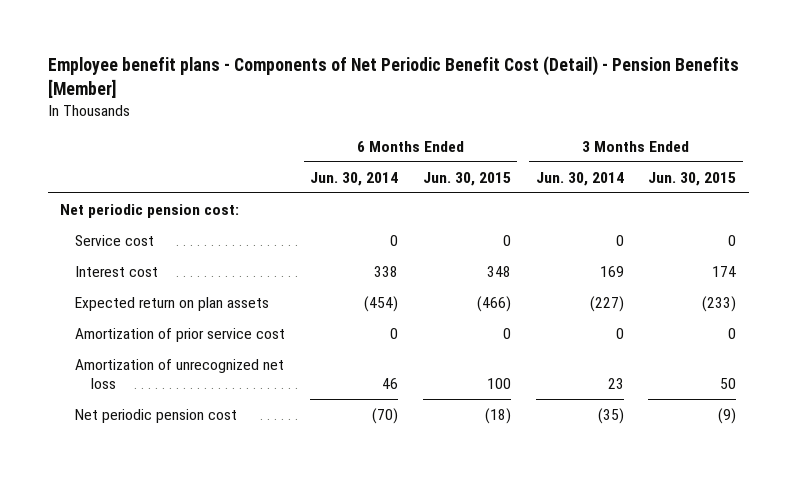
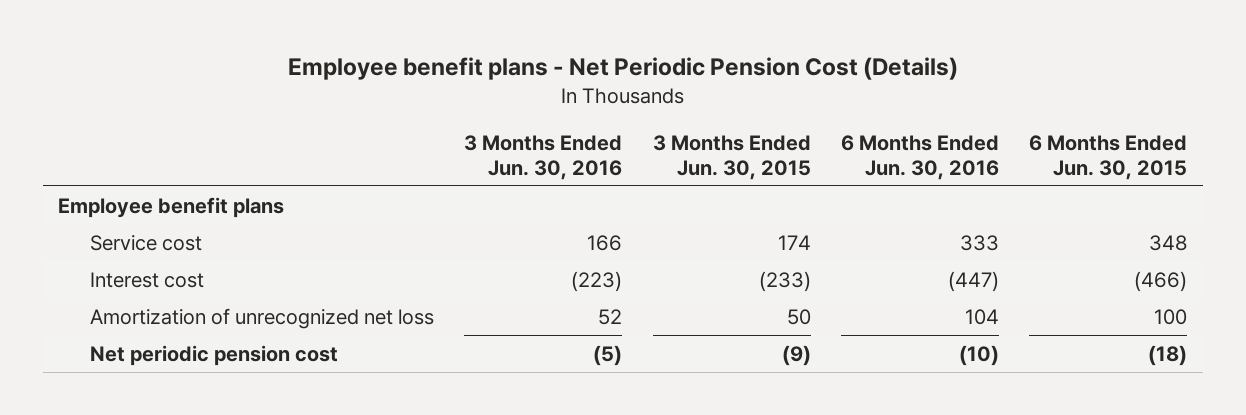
- Employee benefit plans - Components of Net Periodic Benefit Cost (Detail) - Pension Benefits [Member]
+ Employee benefit plans - Net Periodic Pension Cost (Details)
- | 6 Months Ended Jun. 30, 2014 | 6 Months Ended Jun. 30, 2015 | 3 Months Ended Jun. 30, 2014 | 3 Months Ended Jun. 30, 2015
+ | 3 Months Ended Jun. 30, 2016 | 3 Months Ended Jun. 30, 2015 | 6 Months Ended Jun. 30, 2016 | 6 Months Ended Jun. 30, 2015
- Net periodic pension cost:
- Service cost | 0 | 0 | 0 | 0
- Interest cost | 338 | 348 | 169 | 174
- Expected return on plan assets | (454) | (466) | (227) | (233)
- Amortization of prior service cost | 0 | 0 | 0 | 0
+ Employee benefit plans
+ Service cost | 166 | 174 | 333 | 348
+ Interest cost | (223) | (233) | (447) | (466)

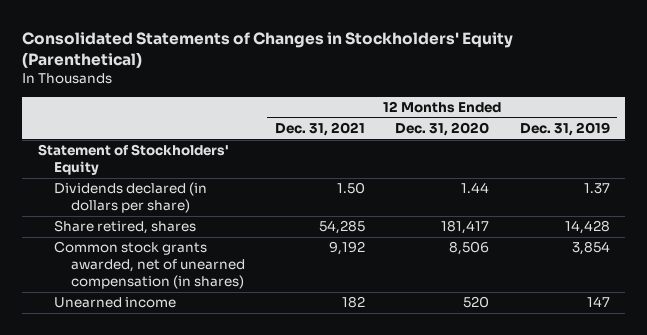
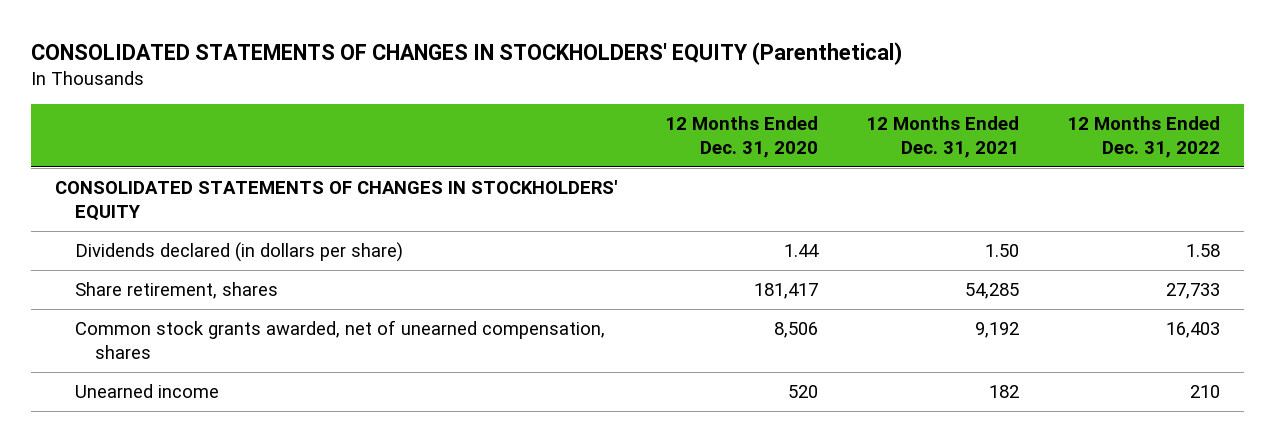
- Consolidated Statements of Changes in Stockholders' Equity (Parenthetical)
+ CONSOLIDATED STATEMENTS OF CHANGES IN STOCKHOLDERS' EQUITY (Parenthetical)
- | 12 Months Ended Dec. 31, 2021 | 12 Months Ended Dec. 31, 2020 | 12 Months Ended Dec. 31, 2019
+ | 12 Months Ended Dec. 31, 2020 | 12 Months Ended Dec. 31, 2021 | 12 Months Ended Dec. 31, 2022
- Statement of Stockholders' Equity
+ CONSOLIDATED STATEMENTS OF CHANGES IN STOCKHOLDERS' EQUITY
- Share retired, shares | 54,285 | 181,417 | 14,428
- Common stock grants awarded, net of unearned compensation (in shares) | 9,192 | 8,506 | 3,854
+ Share retirement, shares | 181,417 | 54,285 | 27,733
+ Common stock grants awarded, net of unearned compensation, shares | 8,506 | 9,192 | 16,403

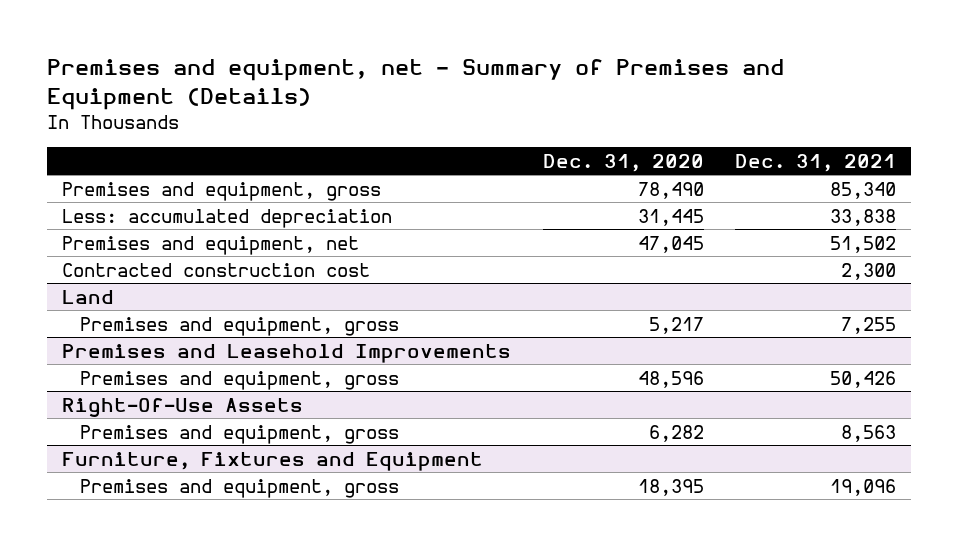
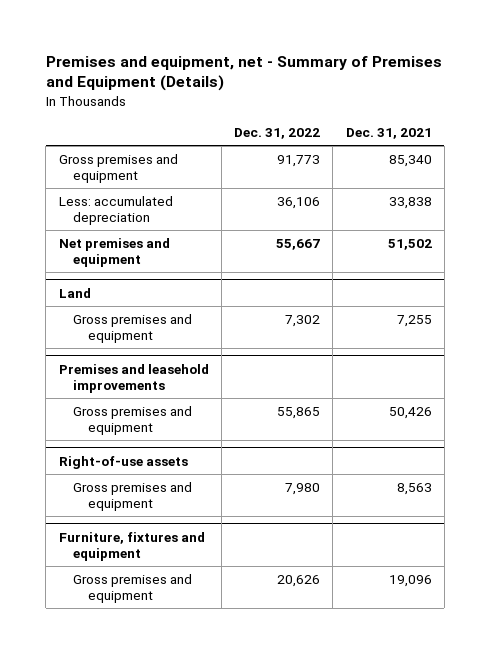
- | Dec. 31, 2020 | Dec. 31, 2021
+ | Dec. 31, 2022 | Dec. 31, 2021
- Premises and equipment, gross | 78,490 | 85,340
+ Gross premises and equipment | 91,773 | 85,340
- Premises and equipment, net | 47,045 | 51,502
- Contracted construction cost | | 2,300
+ Net premises and equipment | 55,667 | 51,502
@ Land
- Premises and equipment, gross | 5,217 | 7,255
- Premises and Leasehold Improvements
- Premises and equipment, gross | 48,596 | 50,426
- Right-Of-Use Assets
- Premises and equipment, gross | 6,282 | 8,563
- Furniture, Fixtures and Equipment
- Premises and equipment, gross | 18,395 | 19,096
@ Land
+ Gross premises and equipment | 7,302 | 7,255
+ Premises and leasehold improvements
+ Gross premises and equipment | 55,865 | 50,426
+ Right-of-use assets
+ Gross premises and equipment | 7,980 | 8,563
+ Furniture, fixtures and equipment
+ Gross premises and equipment | 20,626 | 19,096

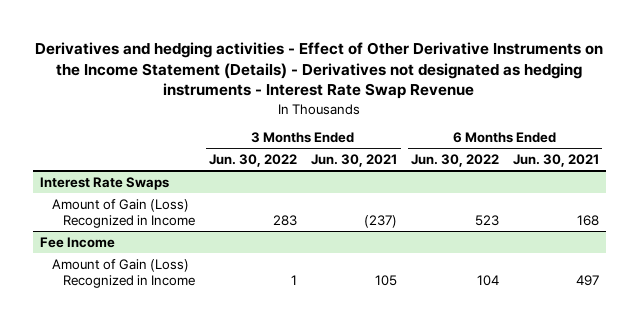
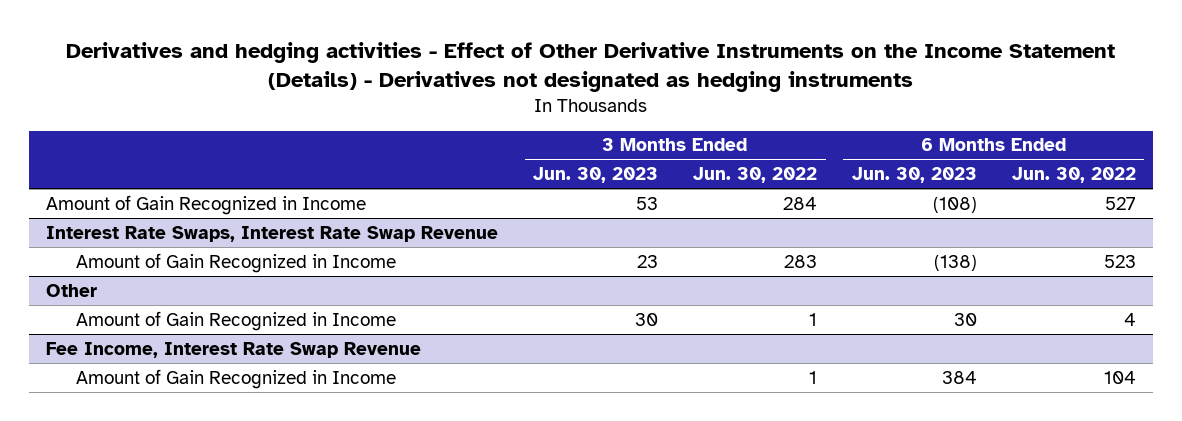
- Derivatives and hedging activities - Effect of Other Derivative Instruments on the Income Statement (Details) - Derivatives not designated as hedging instruments - Interest Rate Swap Revenue
+ Derivatives and hedging activities - Effect of Other Derivative Instruments on the Income Statement (Details) - Derivatives not designated as hedging instruments
- | 3 Months Ended Jun. 30, 2022 | 3 Months Ended Jun. 30, 2021 | 6 Months Ended Jun. 30, 2022 | 6 Months Ended Jun. 30, 2021
+ | 3 Months Ended Jun. 30, 2023 | 3 Months Ended Jun. 30, 2022 | 6 Months Ended Jun. 30, 2023 | 6 Months Ended Jun. 30, 2022
- Interest Rate Swaps
- Amount of Gain (Loss) Recognized in Income | 283 | (237) | 523 | 168
- Fee Income
- Amount of Gain (Loss) Recognized in Income | 1 | 105 | 104 | 497
+ Amount of Gain Recognized in Income | 53 | 284 | (108) | 527
+ Interest Rate Swaps, Interest Rate Swap Revenue
+ Amount of Gain Recognized in Income | 23 | 283 | (138) | 523
+ Other
+ Amount of Gain Recognized in Income | 30 | 1 | 30 | 4
+ Fee Income, Interest Rate Swap Revenue
+ Amount of Gain Recognized in Income | | 1 | 384 | 104

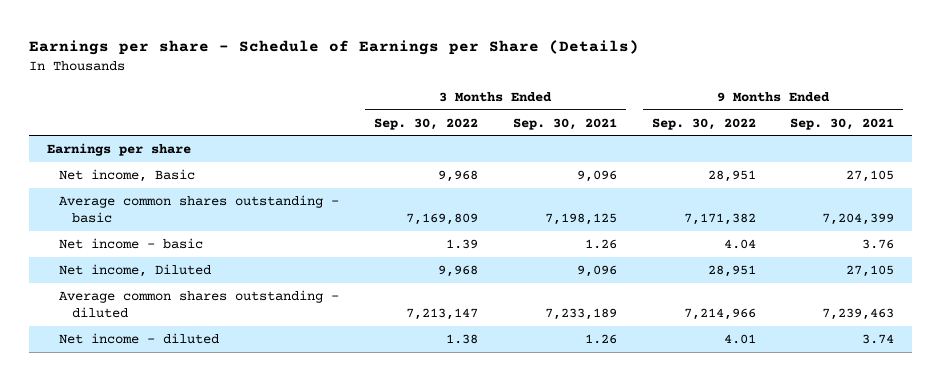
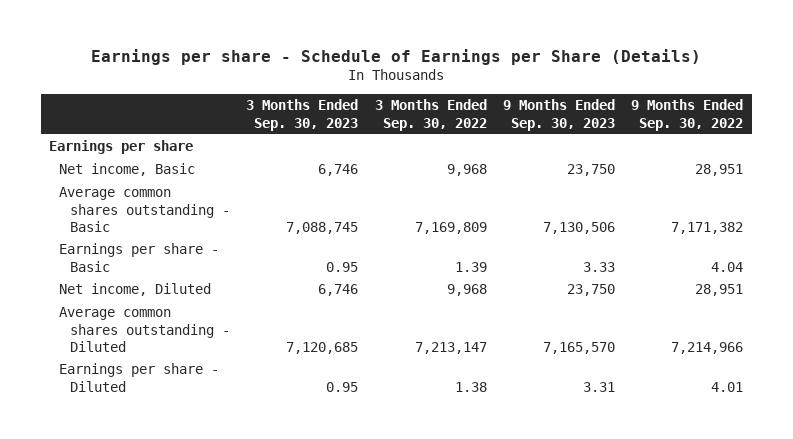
- | 3 Months Ended Sep. 30, 2022 | 3 Months Ended Sep. 30, 2021 | 9 Months Ended Sep. 30, 2022 | 9 Months Ended Sep. 30, 2021
+ | 3 Months Ended Sep. 30, 2023 | 3 Months Ended Sep. 30, 2022 | 9 Months Ended Sep. 30, 2023 | 9 Months Ended Sep. 30, 2022
- Average common shares outstanding - basic | 7,169,809 | 7,198,125 | 7,171,382 | 7,204,399
- Net income - basic | 1.39 | 1.26 | 4.04 | 3.76
+ Average common shares outstanding - Basic | 7,088,745 | 7,169,809 | 7,130,506 | 7,171,382
+ Earnings per share - Basic | 0.95 | 1.39 | 3.33 | 4.04
- Average common shares outstanding - diluted | 7,213,147 | 7,233,189 | 7,214,966 | 7,239,463
- Net income - diluted | 1.38 | 1.26 | 4.01 | 3.74
+ Average common shares outstanding - Diluted | 7,120,685 | 7,213,147 | 7,165,570 | 7,214,966
+ Earnings per share - Diluted | 0.95 | 1.38 | 3.31 | 4.01

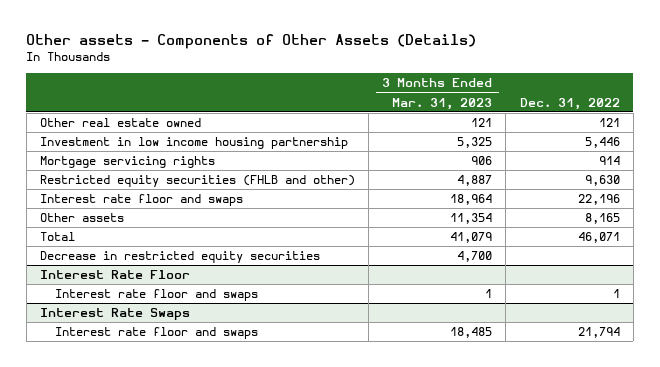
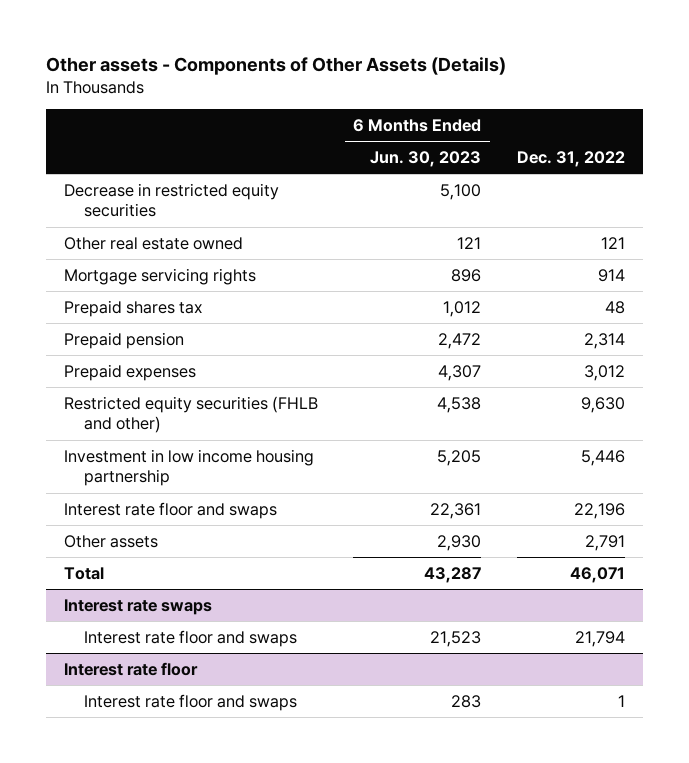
- | 3 Months Ended Mar. 31, 2023 | Dec. 31, 2022
+ | 6 Months Ended Jun. 30, 2023 | Dec. 31, 2022
moved up: Decrease in restricted equity securities | 5,100 |
+ Prepaid shares tax | 1,012 | 48
+ Prepaid pension | 2,472 | 2,314
+ Prepaid expenses | 4,307 | 3,012
moved down: Investment in low income housing partnership | 5,205 | 5,446
- Other assets | 11,354 | 8,165
+ Other assets | 2,930 | 2,791
- Interest Rate Floor
- Interest rate floor and swaps | 1 | 1
- Interest Rate Swaps
+ Interest rate swaps
+ Interest rate floor
+ Interest rate floor and swaps | 283 | 1

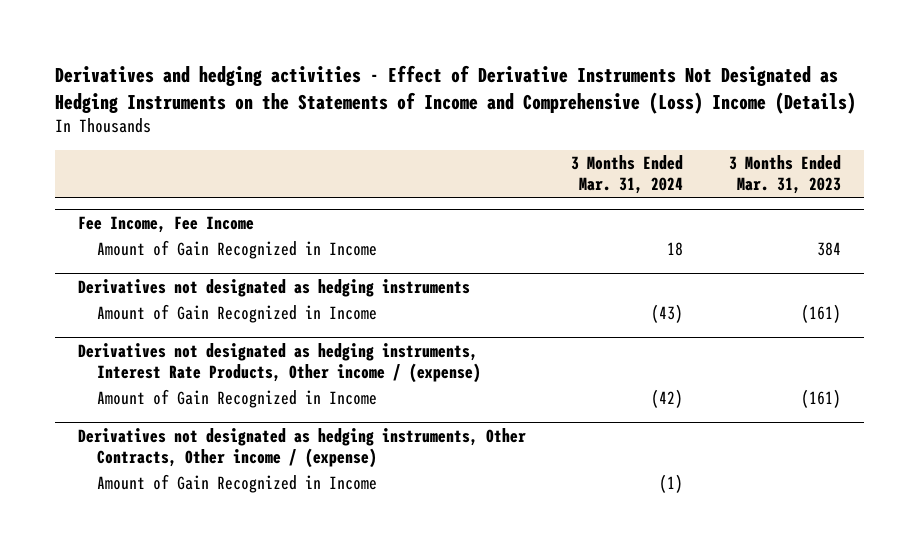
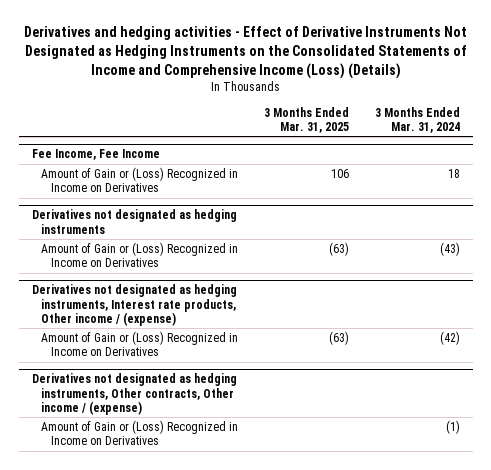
- Derivatives and hedging activities - Effect of Derivative Instruments Not Designated as Hedging Instruments on the Statements of Income and Comprehensive (Loss) Income (Details)
+ Derivatives and hedging activities - Effect of Derivative Instruments Not Designated as Hedging Instruments on the Consolidated Statements of Income and Comprehensive Income (Loss) (Details)
- | 3 Months Ended Mar. 31, 2024 | 3 Months Ended Mar. 31, 2023
+ | 3 Months Ended Mar. 31, 2025 | 3 Months Ended Mar. 31, 2024
@ Fee Income, Fee Income
- Amount of Gain Recognized in Income | 18 | 384
+ Amount of Gain or (Loss) Recognized in Income on Derivatives | 106 | 18
@ Derivatives not designated as hedging instruments
- Amount of Gain Recognized in Income | (43) | (161)
- Derivatives not designated as hedging instruments, Interest Rate Products, Other income / (expense)
- Amount of Gain Recognized in Income | (42) | (161)
- Derivatives not designated as hedging instruments, Other Contracts, Other income / (expense)
- Amount of Gain Recognized in Income | (1) |
@ Derivatives not designated as hedging instruments
+ Amount of Gain or (Loss) Recognized in Income on Derivatives | (63) | (43)
+ Derivatives not designated as hedging instruments, Interest rate products, Other income / (expense)
+ Amount of Gain or (Loss) Recognized in Income on Derivatives | (63) | (42)
+ Derivatives not designated as hedging instruments, Other contracts, Other income / (expense)
+ Amount of Gain or (Loss) Recognized in Income on Derivatives | | (1)

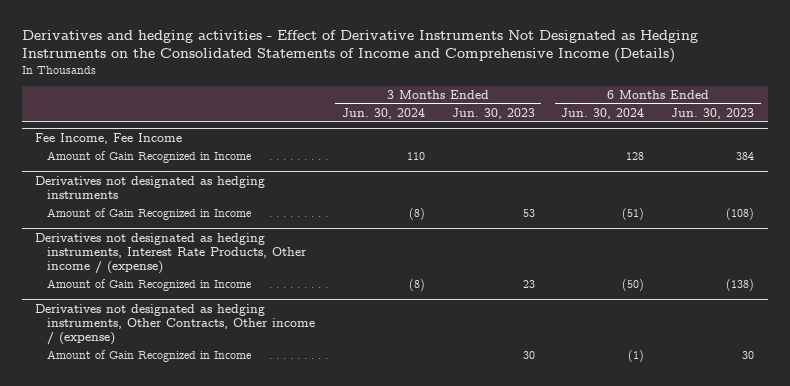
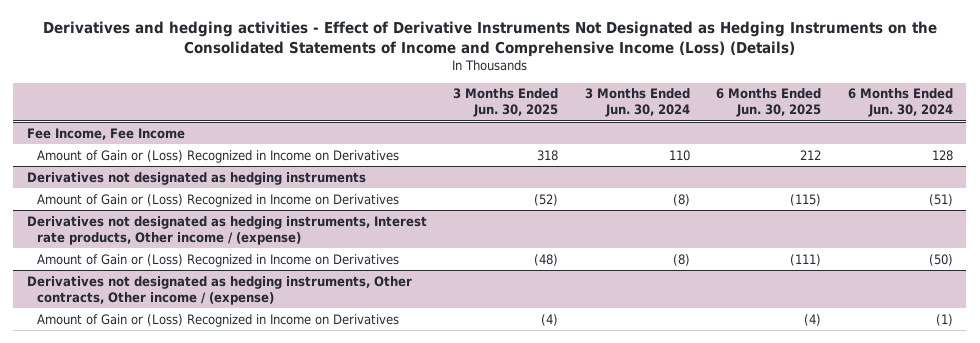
- Derivatives and hedging activities - Effect of Derivative Instruments Not Designated as Hedging Instruments on the Consolidated Statements of Income and Comprehensive Income (Details)
+ Derivatives and hedging activities - Effect of Derivative Instruments Not Designated as Hedging Instruments on the Consolidated Statements of Income and Comprehensive Income (Loss) (Details)
- | 3 Months Ended Jun. 30, 2024 | 3 Months Ended Jun. 30, 2023 | 6 Months Ended Jun. 30, 2024 | 6 Months Ended Jun. 30, 2023
+ | 3 Months Ended Jun. 30, 2025 | 3 Months Ended Jun. 30, 2024 | 6 Months Ended Jun. 30, 2025 | 6 Months Ended Jun. 30, 2024
@ Fee Income, Fee Income
- Amount of Gain Recognized in Income | 110 | | 128 | 384
+ Amount of Gain or (Loss) Recognized in Income on Derivatives | 318 | 110 | 212 | 128
@ Derivatives not designated as hedging instruments
- Amount of Gain Recognized in Income | (8) | 53 | (51) | (108)
- Derivatives not designated as hedging instruments, Interest Rate Products, Other income / (expense)
- Amount of Gain Recognized in Income | (8) | 23 | (50) | (138)
- Derivatives not designated as hedging instruments, Other Contracts, Other income / (expense)
- Amount of Gain Recognized in Income | | 30 | (1) | 30
@ Derivatives not designated as hedging instruments
+ Amount of Gain or (Loss) Recognized in Income on Derivatives | (52) | (8) | (115) | (51)
+ Derivatives not designated as hedging instruments, Interest rate products, Other income / (expense)
+ Amount of Gain or (Loss) Recognized in Income on Derivatives | (48) | (8) | (111) | (50)
+ Derivatives not designated as hedging instruments, Other contracts, Other income / (expense)
+ Amount of Gain or (Loss) Recognized in Income on Derivatives | (4) | | (4) | (1)

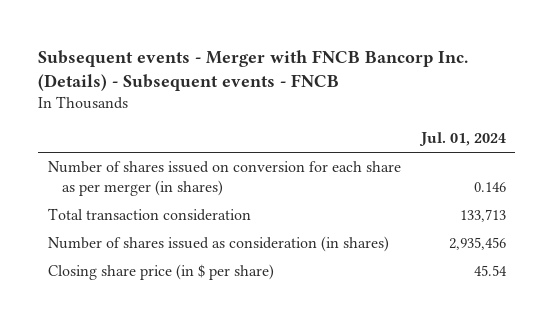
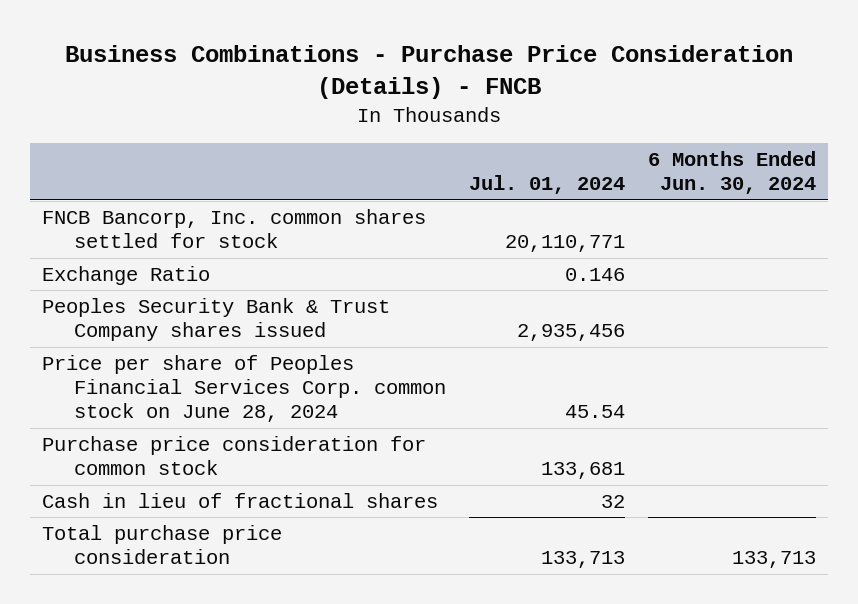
- Subsequent events - Merger with FNCB Bancorp Inc. (Details) - Subsequent events - FNCB
+ Business Combinations - Purchase Price Consideration (Details) - FNCB
- | Jul. 01, 2024
+ | Jul. 01, 2024 | 6 Months Ended Jun. 30, 2024
- Number of shares issued on conversion for each share as per merger (in shares) | 0.146
- Total transaction consideration | 133,713
- Number of shares issued as consideration (in shares) | 2,935,456
- Closing share price (in $ per share) | 45.54
+ FNCB Bancorp, Inc. common shares settled for stock | 20,110,771 |
+ Exchange Ratio | 0.146 |
+ Peoples Security Bank & Trust Company shares issued | 2,935,456 |
+ Price per share of Peoples Financial Services Corp. common stock on June 28, 2024 | 45.54 |
+ Purchase price consideration for common stock | 133,681 |
+ Cash in lieu of fractional shares | 32 |
+ Total purchase price consideration | 133,713 | 133,713

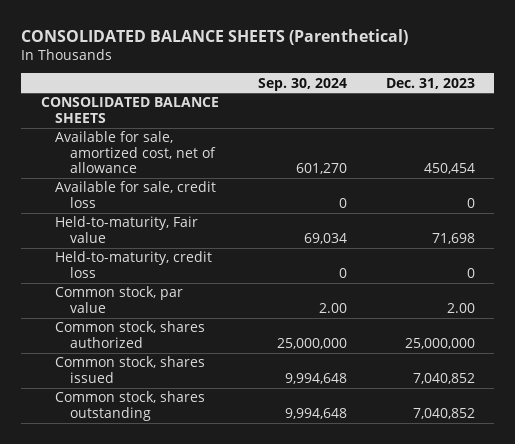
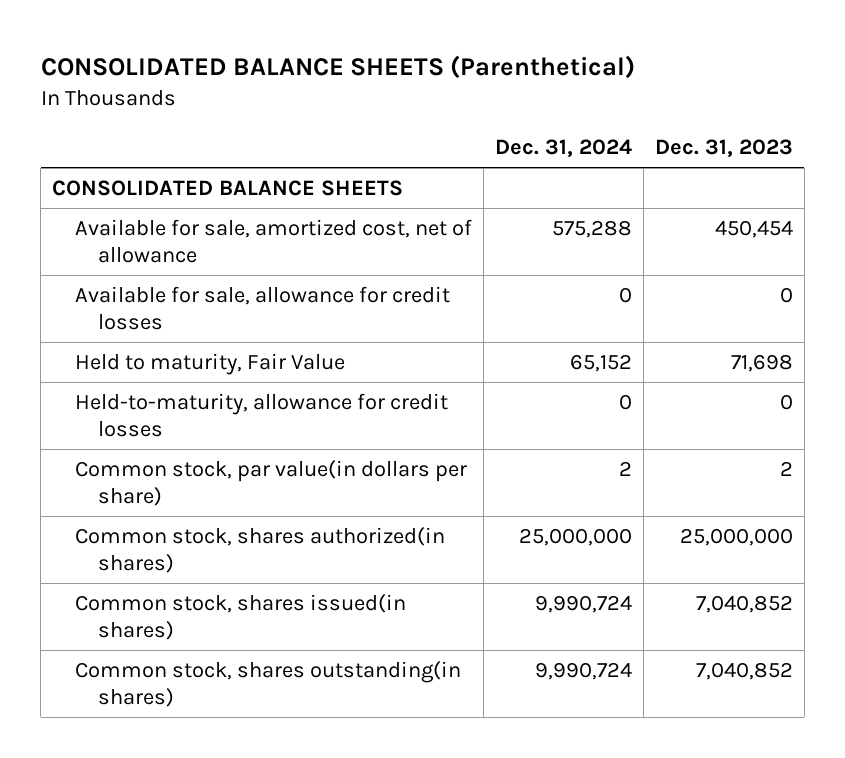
- | Sep. 30, 2024 | Dec. 31, 2023
+ | Dec. 31, 2024 | Dec. 31, 2023
- Available for sale, credit loss | 0 | 0
- Held-to-maturity, Fair value | 69,034 | 71,698
- Held-to-maturity, credit loss | 0 | 0
- Common stock, par value | 2.00 | 2.00
- Common stock, shares authorized | 25,000,000 | 25,000,000
- Common stock, shares issued | 9,994,648 | 7,040,852
- Common stock, shares outstanding | 9,994,648 | 7,040,852
+ Available for sale, allowance for credit losses | 0 | 0
+ Held to maturity, Fair Value | 65,152 | 71,698
+ Held-to-maturity, allowance for credit losses | 0 | 0
+ Common stock, par value(in dollars per share) | 2 | 2
+ Common stock, shares authorized(in shares) | 25,000,000 | 25,000,000
+ Common stock, shares issued(in shares) | 9,990,724 | 7,040,852
+ Common stock, shares outstanding(in shares) | 9,990,724 | 7,040,852

